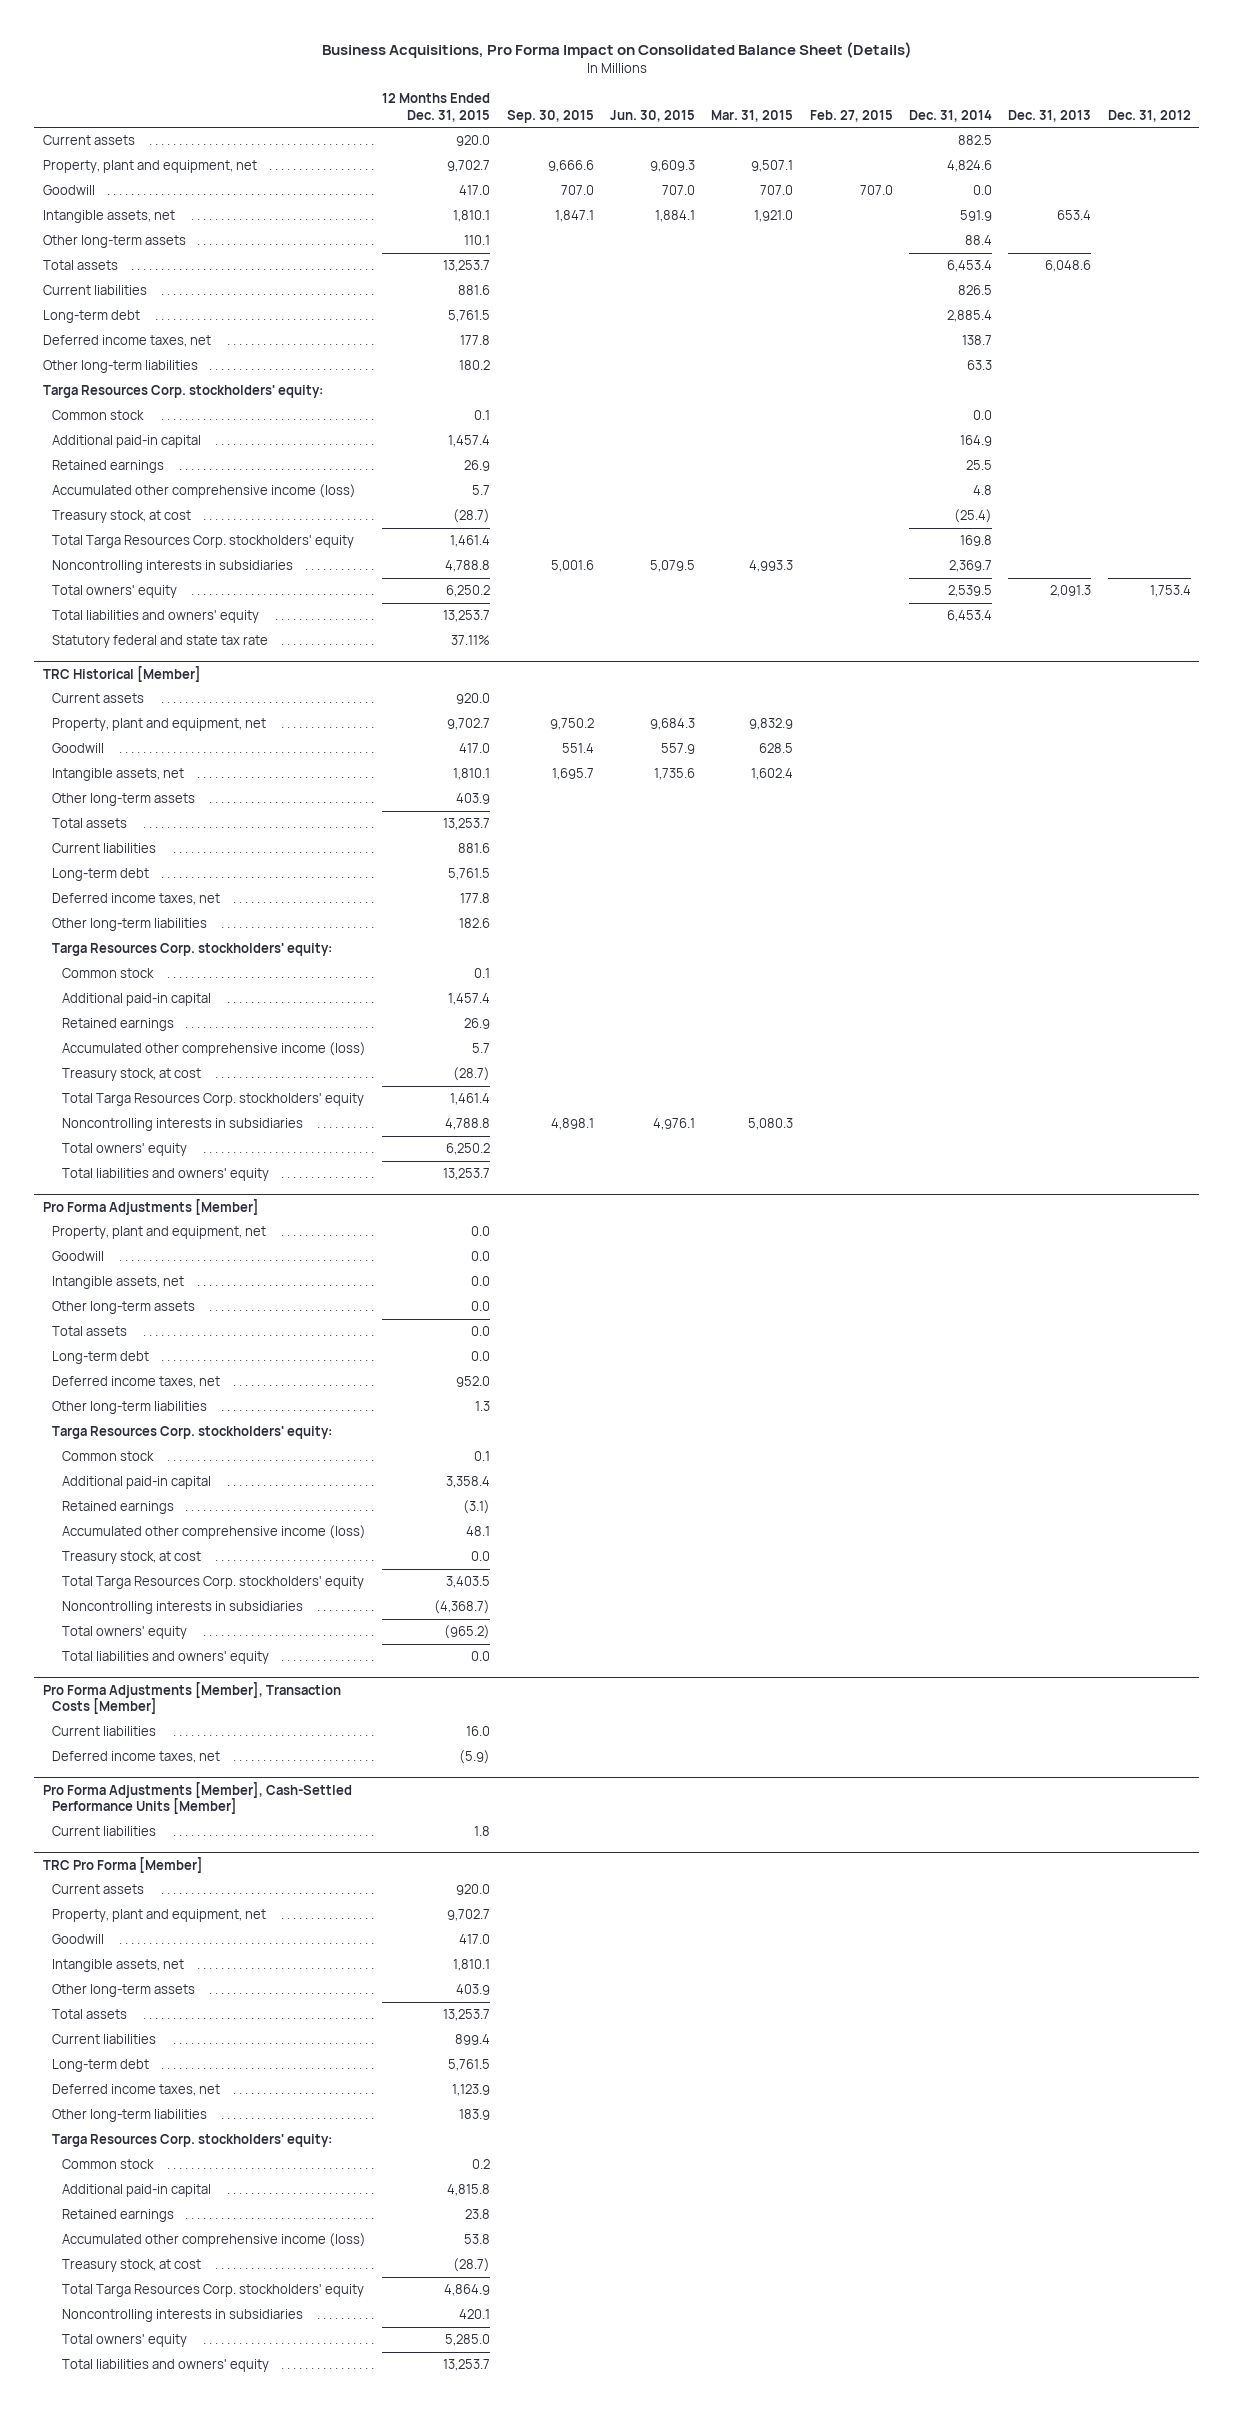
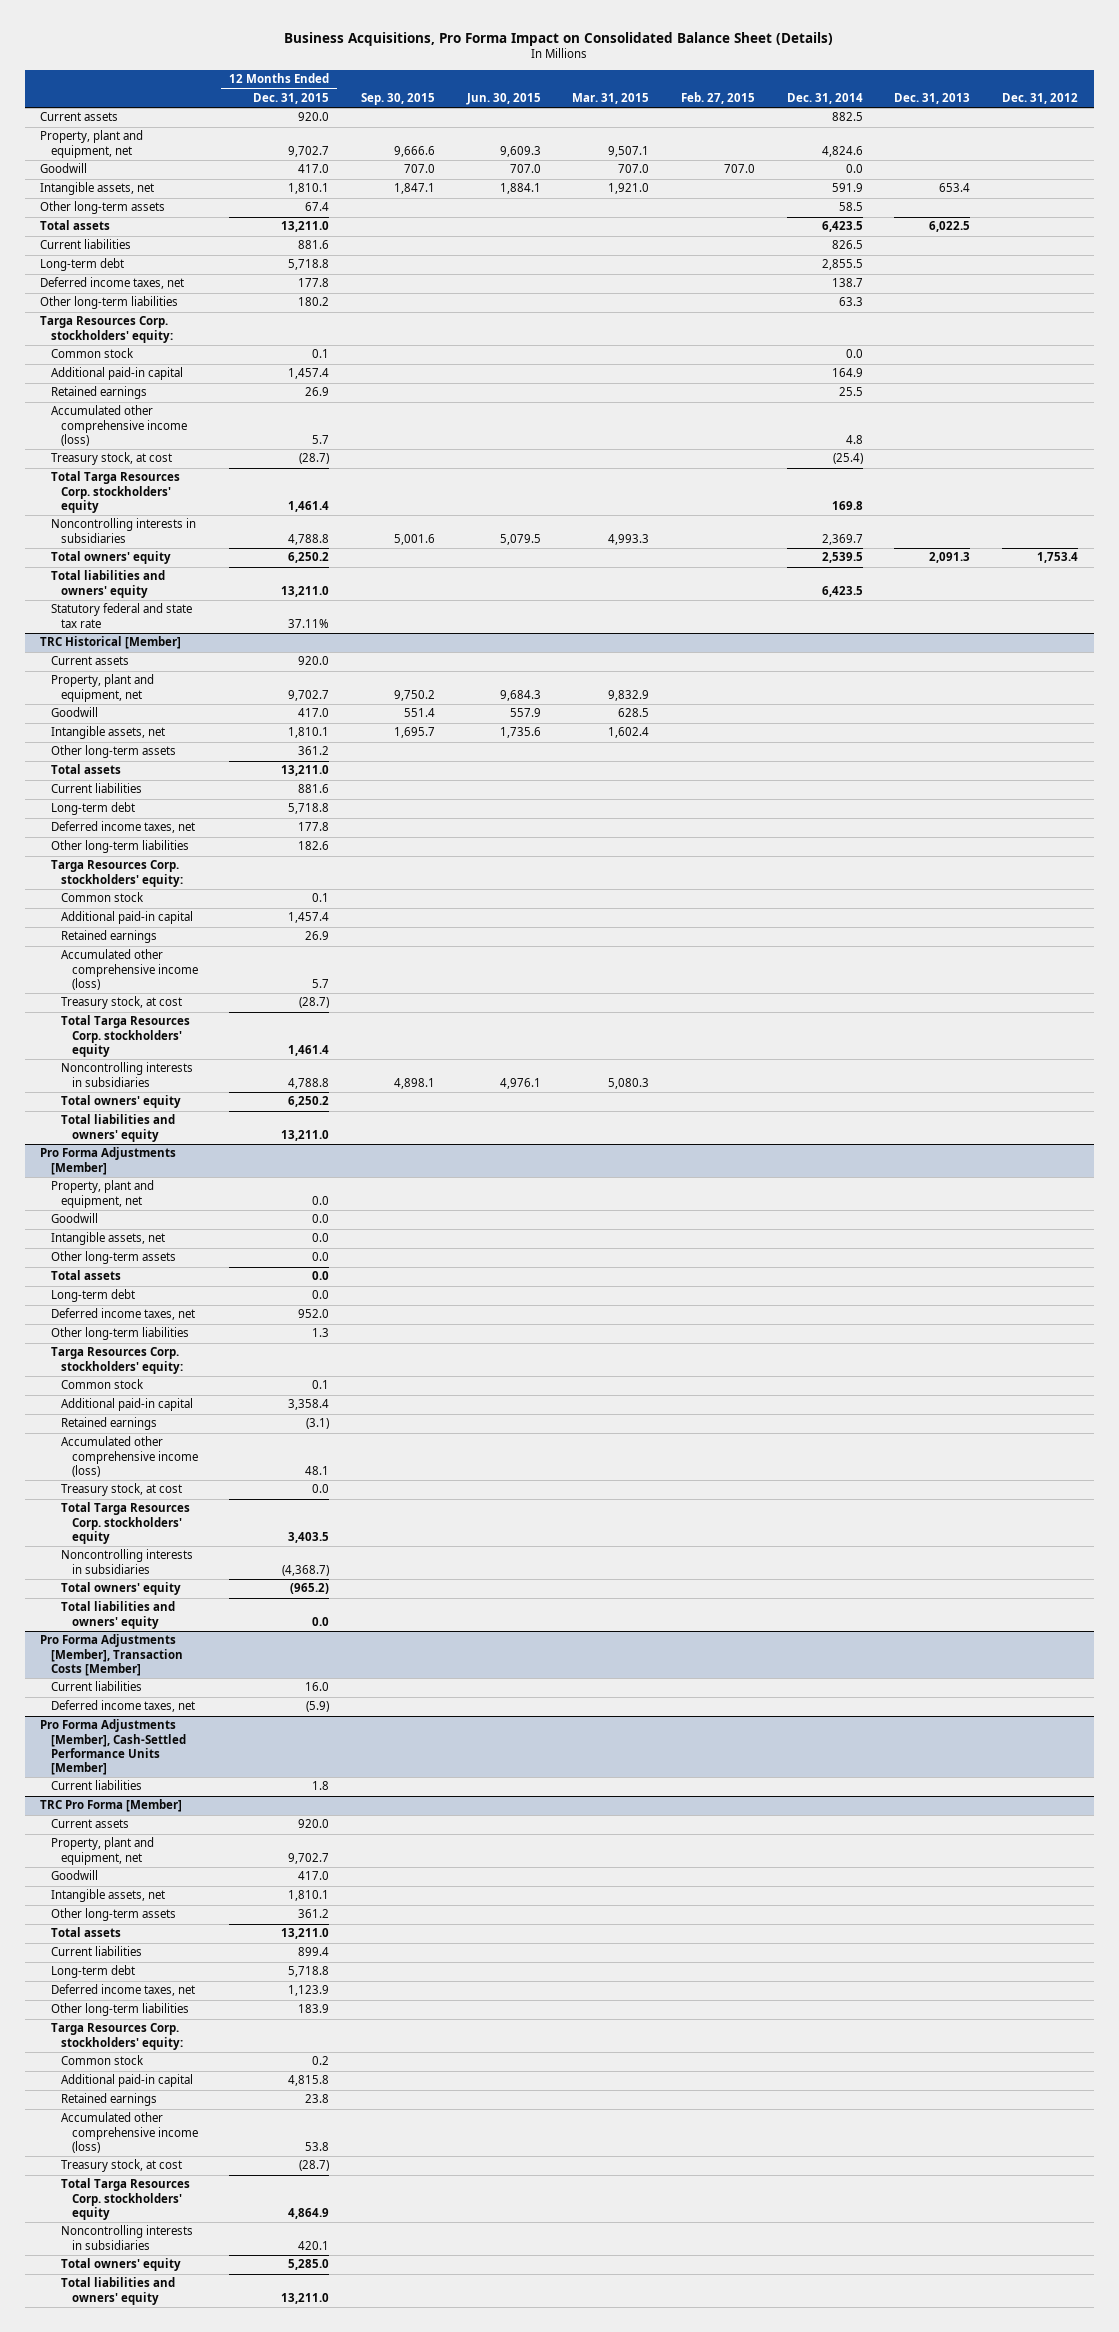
- Other long-term assets | 110.1 | | | | | 88.4 | |
- Total assets | 13,253.7 | | | | | 6,453.4 | 6,048.6 |
+ Other long-term assets | 67.4 | | | | | 58.5 | |
+ Total assets | 13,211.0 | | | | | 6,423.5 | 6,022.5 |
- Long-term debt | 5,761.5 | | | | | 2,885.4 | |
+ Long-term debt | 5,718.8 | | | | | 2,855.5 | |
- Total liabilities and owners' equity | 13,253.7 | | | | | 6,453.4 | |
+ Total liabilities and owners' equity | 13,211.0 | | | | | 6,423.5 | |
@ TRC Historical [Member]
- Other long-term assets | 403.9 | | | | | | |
- Total assets | 13,253.7 | | | | | | |
+ Other long-term assets | 361.2 | | | | | | |
+ Total assets | 13,211.0 | | | | | | |
- Long-term debt | 5,761.5 | | | | | | |
+ Long-term debt | 5,718.8 | | | | | | |
- Total liabilities and owners' equity | 13,253.7 | | | | | | |
+ Total liabilities and owners' equity | 13,211.0 | | | | | | |
@ TRC Pro Forma [Member]
- Other long-term assets | 403.9 | | | | | | |
- Total assets | 13,253.7 | | | | | | |
+ Other long-term assets | 361.2 | | | | | | |
+ Total assets | 13,211.0 | | | | | | |
- Long-term debt | 5,761.5 | | | | | | |
+ Long-term debt | 5,718.8 | | | | | | |
- Total liabilities and owners' equity | 13,253.7 | | | | | | |
+ Total liabilities and owners' equity | 13,211.0 | | | | | | |

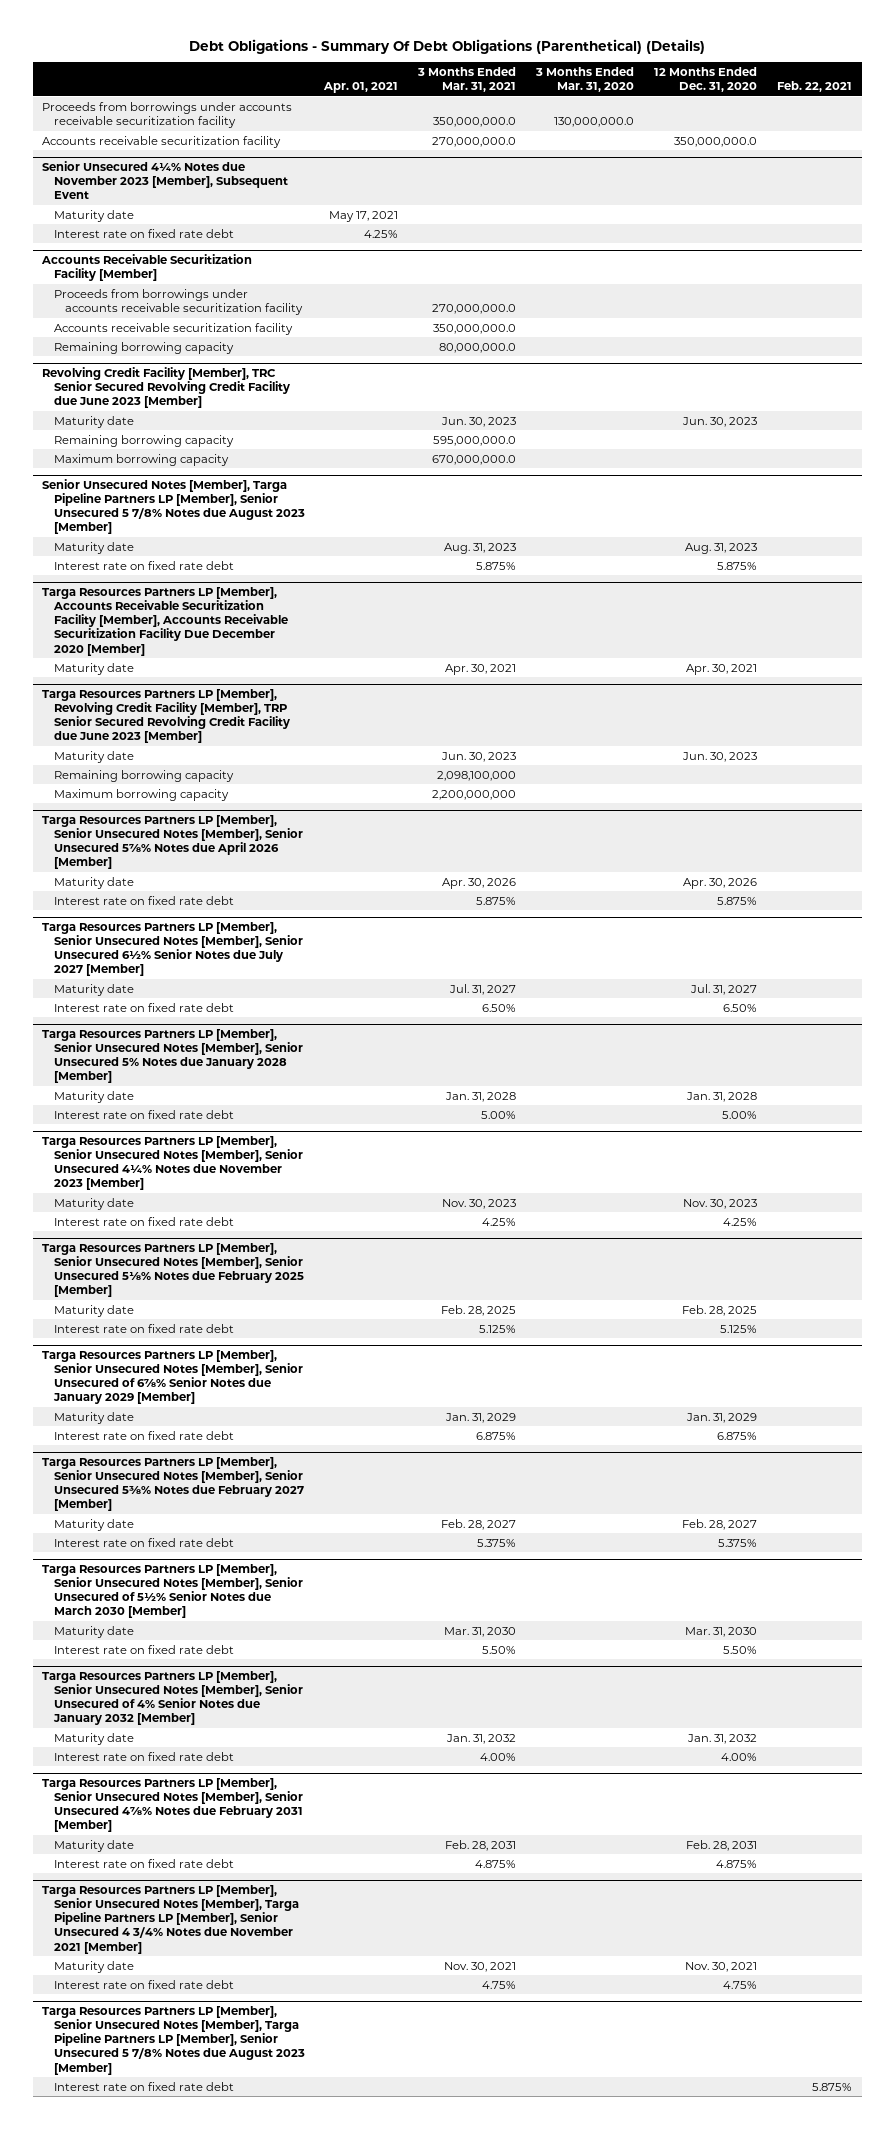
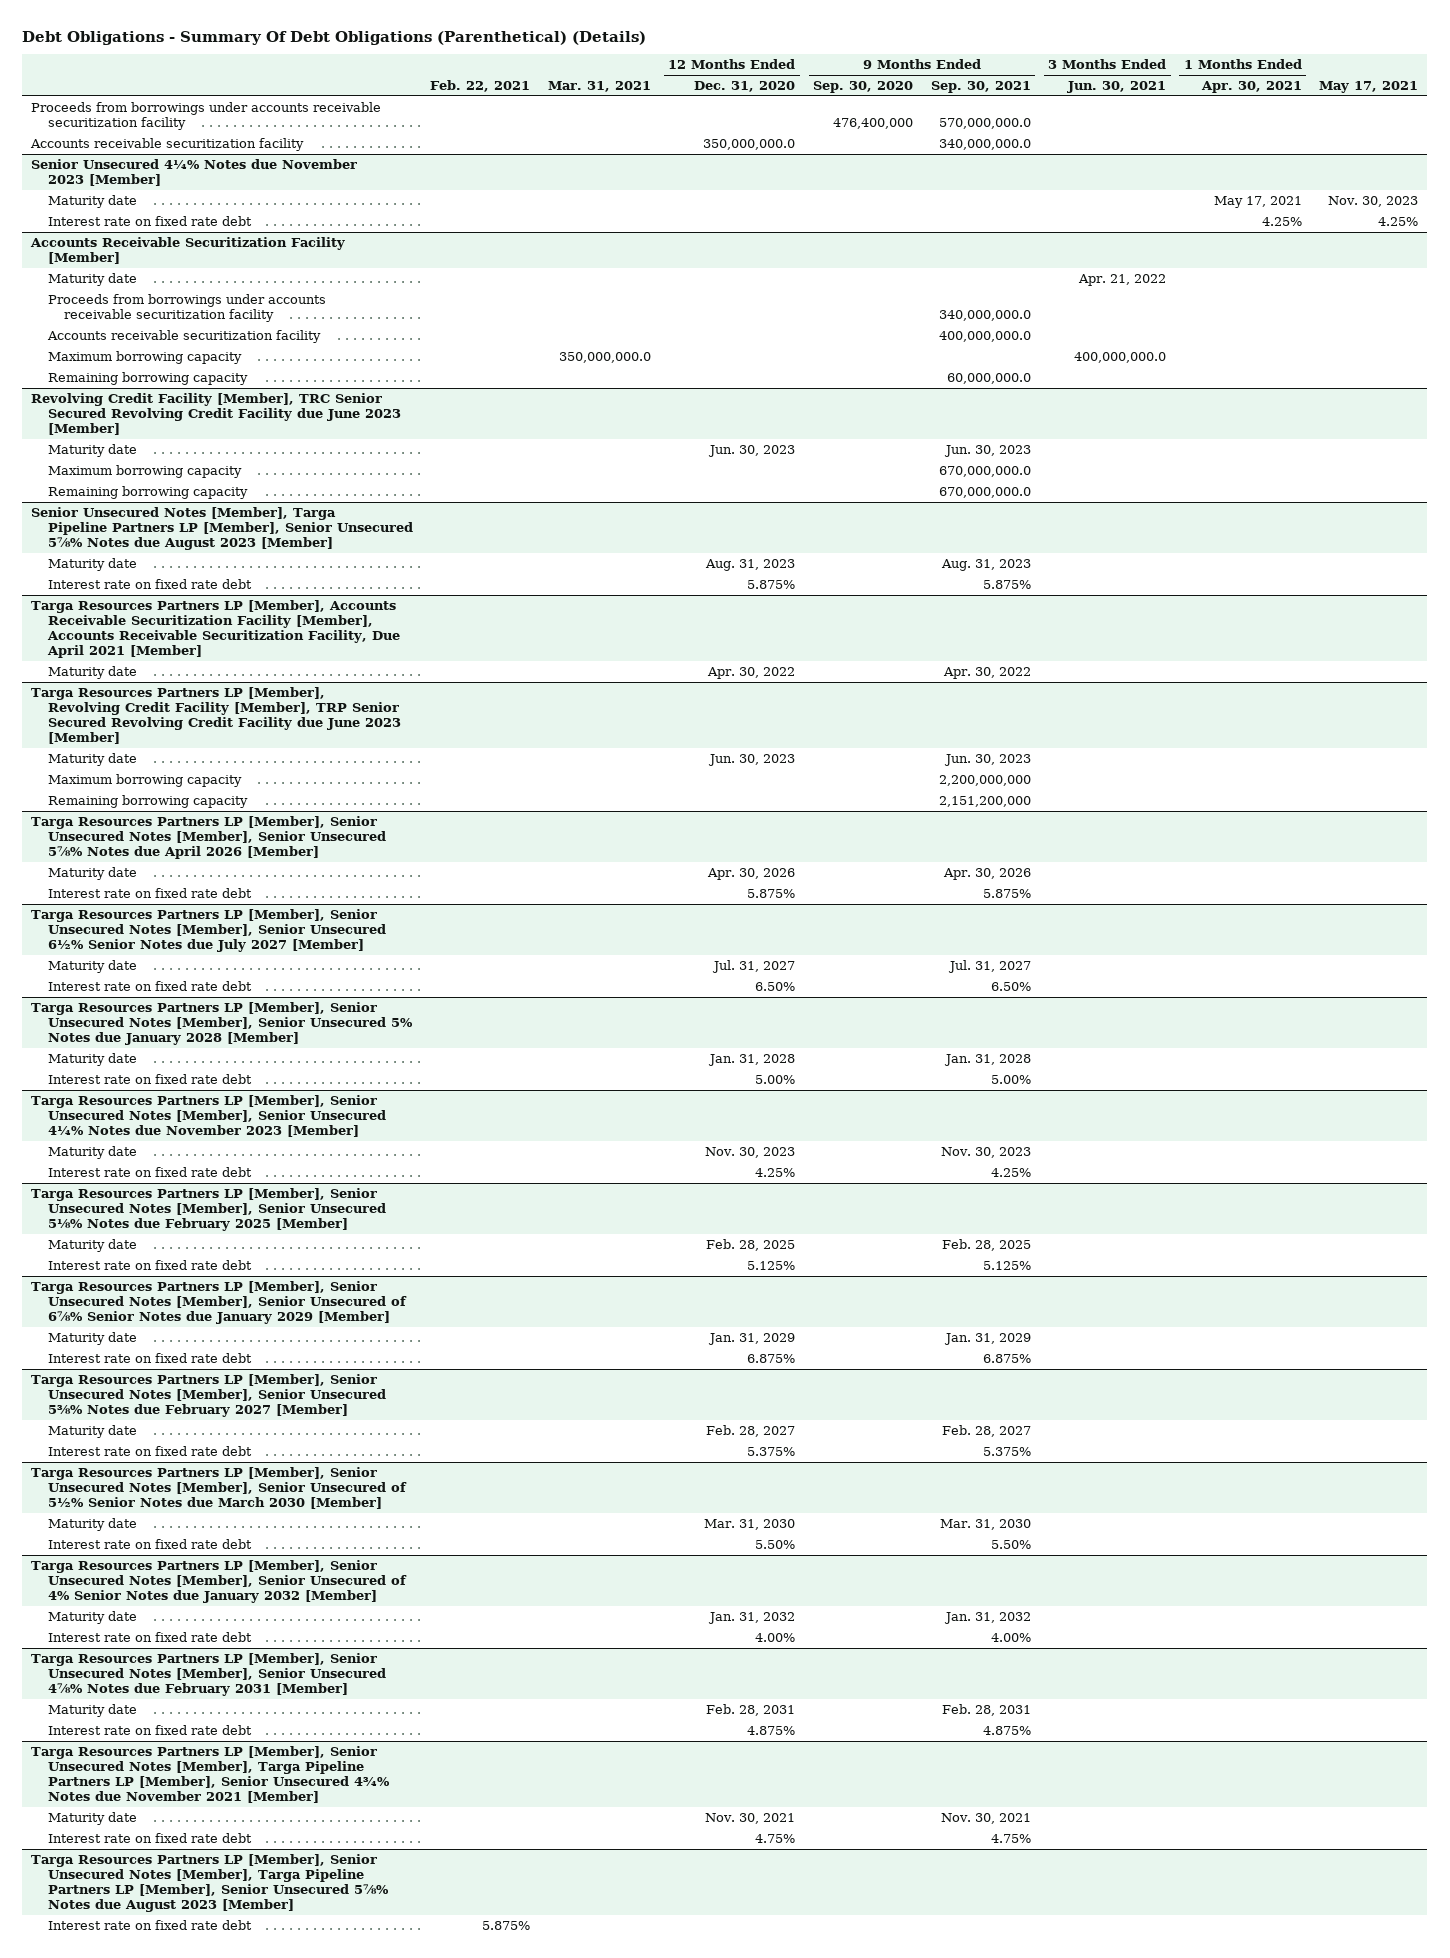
- | Apr. 01, 2021 | 3 Months Ended Mar. 31, 2021 | 3 Months Ended Mar. 31, 2020 | 12 Months Ended Dec. 31, 2020 | Feb. 22, 2021
+ | Feb. 22, 2021 | Mar. 31, 2021 | 12 Months Ended Dec. 31, 2020 | 9 Months Ended Sep. 30, 2020 | 9 Months Ended Sep. 30, 2021 | 3 Months Ended Jun. 30, 2021 | 1 Months Ended Apr. 30, 2021 | May 17, 2021
- Senior Unsecured 4¼% Notes due November 2023 [Member], Subsequent Event
+ Senior Unsecured 4¼% Notes due November 2023 [Member]
@ Accounts Receivable Securitization Facility [Member]
+ Maturity date | | | | | | Apr. 21, 2022 | |
+ Maximum borrowing capacity | | 350,000,000.0 | | | | 400,000,000.0 | |
- Senior Unsecured Notes [Member], Targa Pipeline Partners LP [Member], Senior Unsecured 5 7/8% Notes due August 2023 [Member]
@ Revolving Credit Facility [Member], TRC Senior Secured Revolving Credit Facility due June 2023 [Member]
moved down: Remaining borrowing capacity | | | | | 670,000,000.0 | | |
+ Senior Unsecured Notes [Member], Targa Pipeline Partners LP [Member], Senior Unsecured 5⅞% Notes due August 2023 [Member]
- Targa Resources Partners LP [Member], Accounts Receivable Securitization Facility [Member], Accounts Receivable Securitization Facility Due December 2020 [Member]
- Maturity date | | Apr. 30, 2021 | | Apr. 30, 2021 |
+ Targa Resources Partners LP [Member], Accounts Receivable Securitization Facility [Member], Accounts Receivable Securitization Facility, Due April 2021 [Member]
+ Maturity date | | | Apr. 30, 2022 | | Apr. 30, 2022 | | |
@ Targa Resources Partners LP [Member], Revolving Credit Facility [Member], TRP Senior Secured Revolving Credit Facility due June 2023 [Member]
moved down: Remaining borrowing capacity | | | | | 2,151,200,000 | | |
- Targa Resources Partners LP [Member], Senior Unsecured Notes [Member], Targa Pipeline Partners LP [Member], Senior Unsecured 4 3/4% Notes due November 2021 [Member]
+ Targa Resources Partners LP [Member], Senior Unsecured Notes [Member], Targa Pipeline Partners LP [Member], Senior Unsecured 4¾% Notes due November 2021 [Member]
- Targa Resources Partners LP [Member], Senior Unsecured Notes [Member], Targa Pipeline Partners LP [Member], Senior Unsecured 5 7/8% Notes due August 2023 [Member]
+ Targa Resources Partners LP [Member], Senior Unsecured Notes [Member], Targa Pipeline Partners LP [Member], Senior Unsecured 5⅞% Notes due August 2023 [Member]

